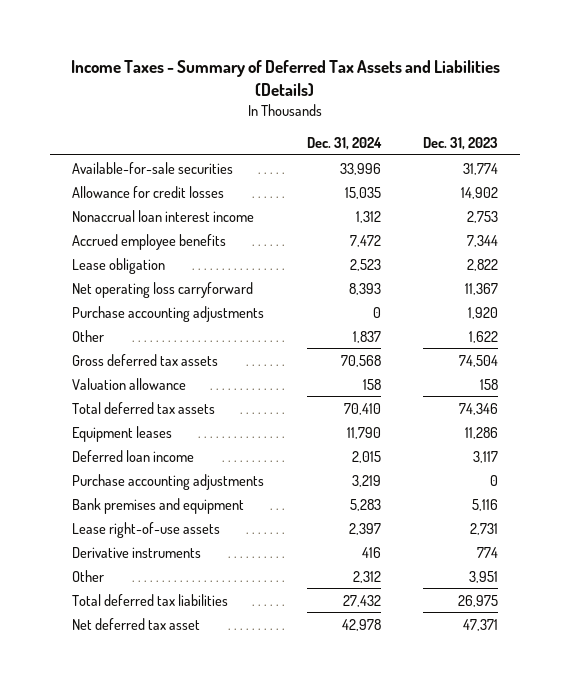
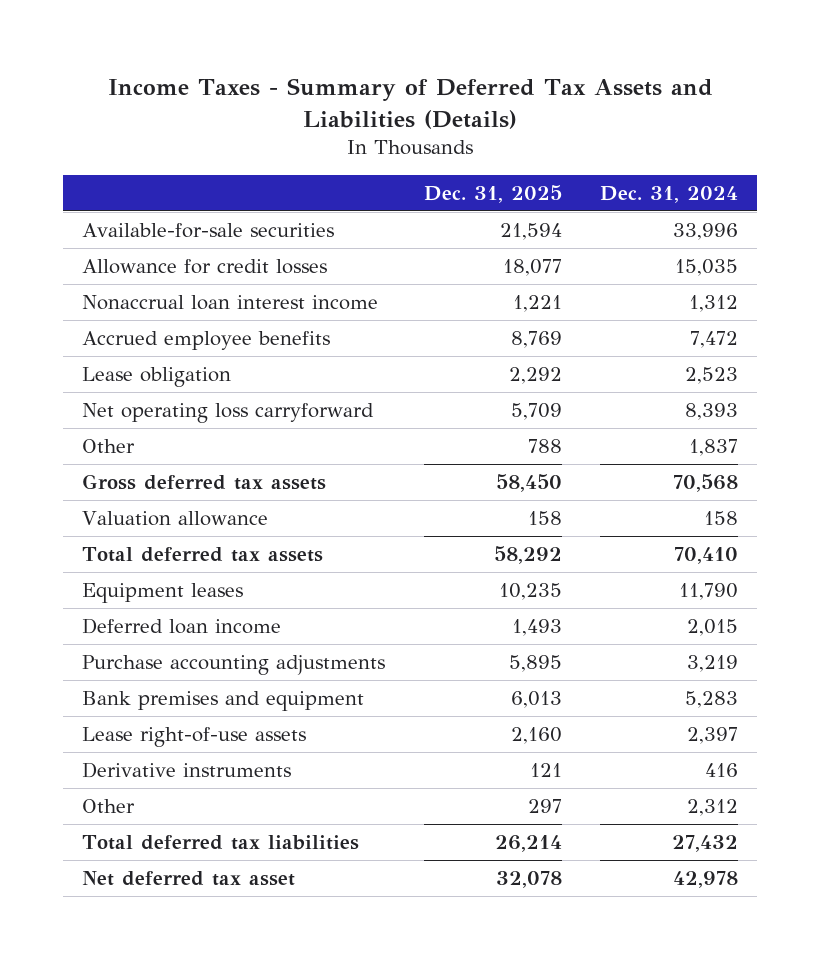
- | Dec. 31, 2024 | Dec. 31, 2023
+ | Dec. 31, 2025 | Dec. 31, 2024
- Purchase accounting adjustments | 0 | 1,920

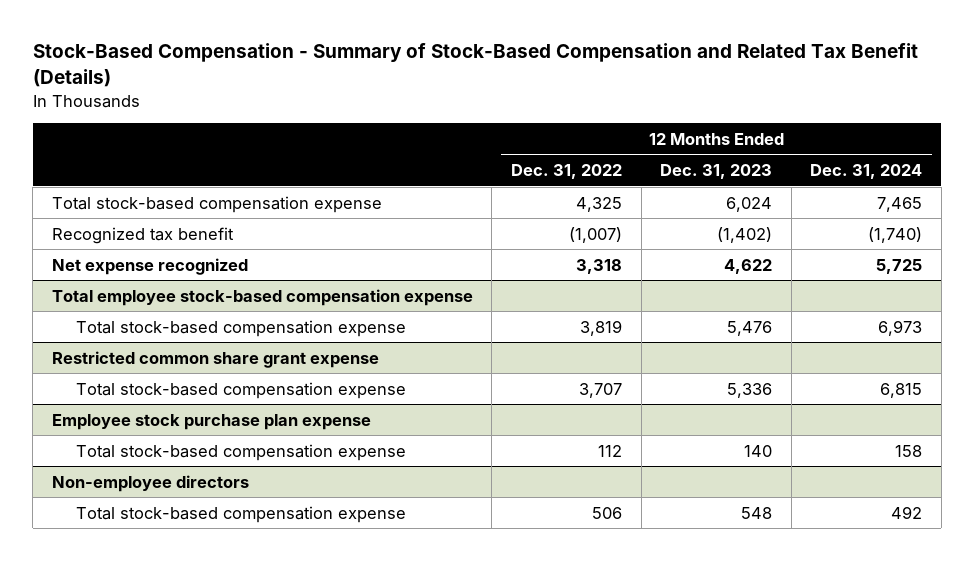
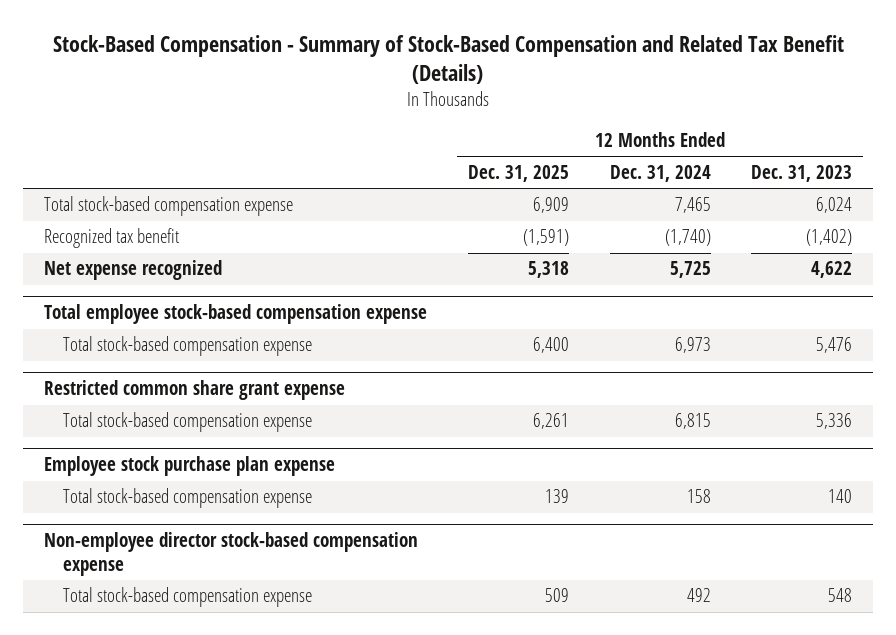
- | 12 Months Ended Dec. 31, 2022 | 12 Months Ended Dec. 31, 2023 | 12 Months Ended Dec. 31, 2024
+ | 12 Months Ended Dec. 31, 2025 | 12 Months Ended Dec. 31, 2024 | 12 Months Ended Dec. 31, 2023
- Non-employee directors
+ Non-employee director stock-based compensation expense

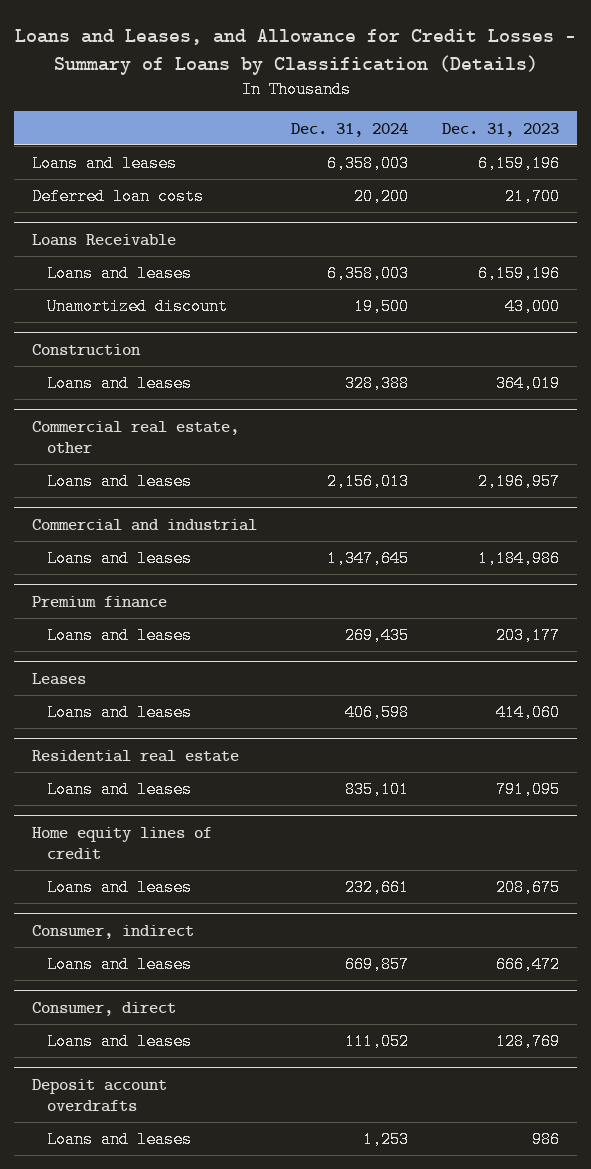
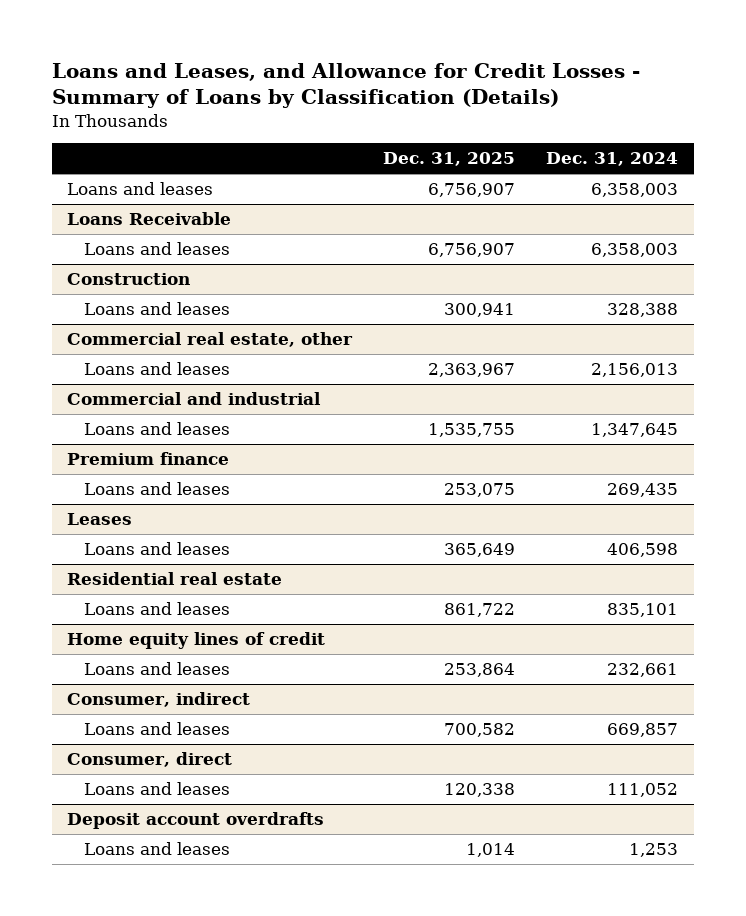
- | Dec. 31, 2024 | Dec. 31, 2023
+ | Dec. 31, 2025 | Dec. 31, 2024
- Deferred loan costs | 20,200 | 21,700
@ Loans Receivable
- Unamortized discount | 19,500 | 43,000

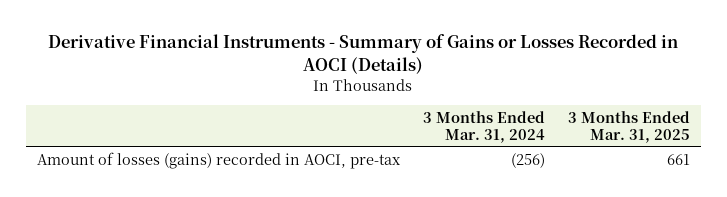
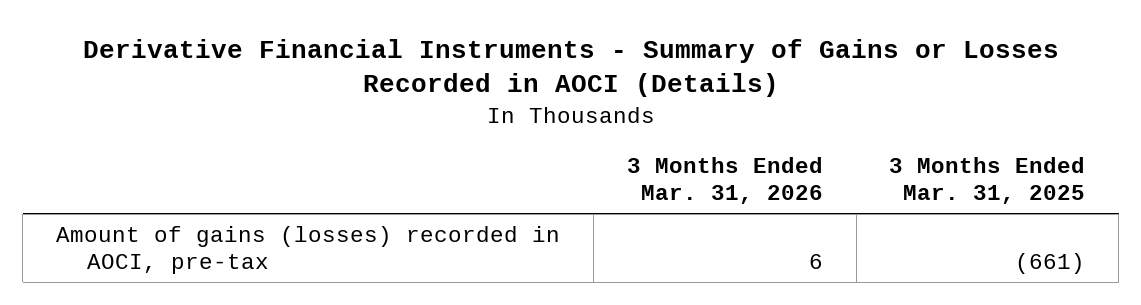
- | 3 Months Ended Mar. 31, 2024 | 3 Months Ended Mar. 31, 2025
+ | 3 Months Ended Mar. 31, 2026 | 3 Months Ended Mar. 31, 2025
- Amount of losses (gains) recorded in AOCI, pre-tax | (256) | 661
+ Amount of gains (losses) recorded in AOCI, pre-tax | 6 | (661)

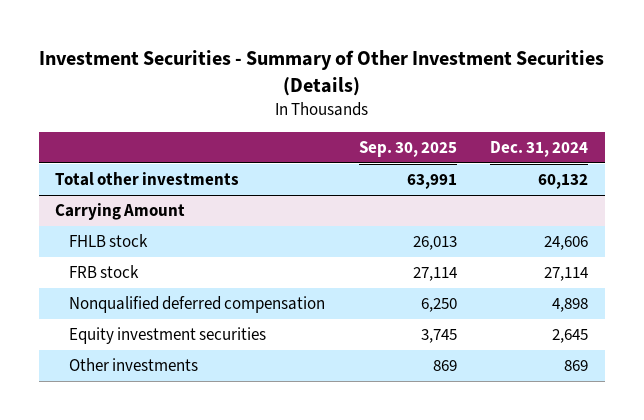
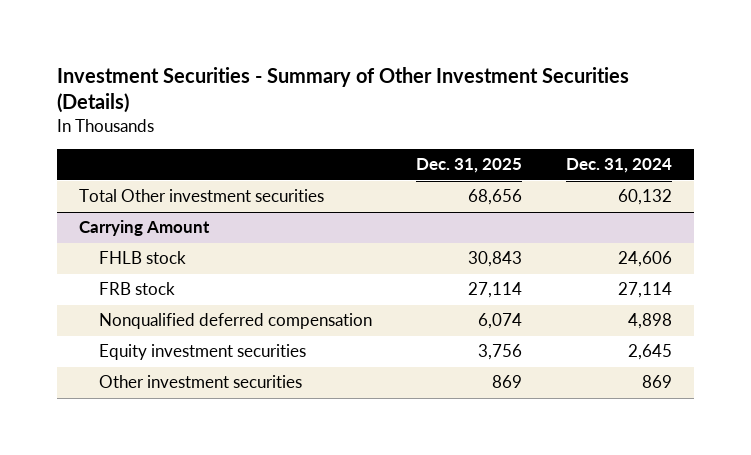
- | Sep. 30, 2025 | Dec. 31, 2024
+ | Dec. 31, 2025 | Dec. 31, 2024
- Total other investments | 63,991 | 60,132
+ Total Other investment securities | 68,656 | 60,132
@ Carrying Amount
- Other investments | 869 | 869
+ Other investment securities | 869 | 869

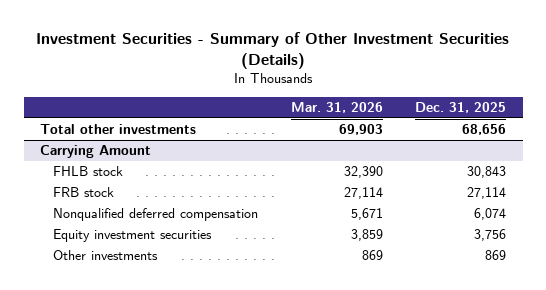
- | Dec. 31, 2025 | Dec. 31, 2024
+ | Mar. 31, 2026 | Dec. 31, 2025
- Total Other investment securities | 68,656 | 60,132
+ Total other investments | 69,903 | 68,656
@ Carrying Amount
- Other investment securities | 869 | 869
+ Other investments | 869 | 869

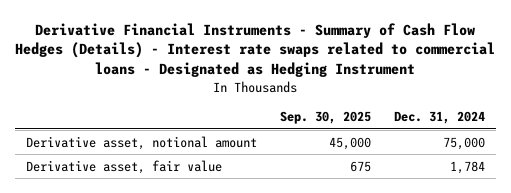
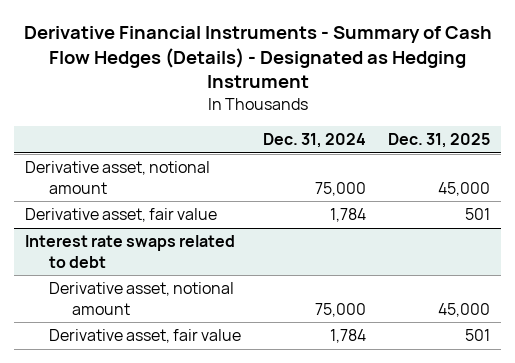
- Derivative Financial Instruments - Summary of Cash Flow Hedges (Details) - Interest rate swaps related to commercial loans - Designated as Hedging Instrument
+ Derivative Financial Instruments - Summary of Cash Flow Hedges (Details) - Designated as Hedging Instrument
- | Sep. 30, 2025 | Dec. 31, 2024
+ | Dec. 31, 2024 | Dec. 31, 2025
+ Interest rate swaps related to debt
+ Derivative asset, notional amount | 75,000 | 45,000
+ Derivative asset, fair value | 1,784 | 501

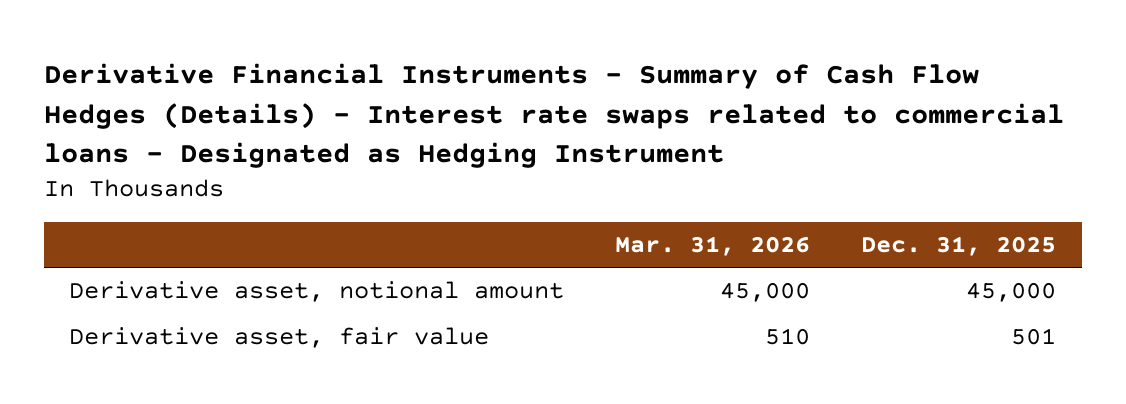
- Derivative Financial Instruments - Summary of Cash Flow Hedges (Details) - Designated as Hedging Instrument
+ Derivative Financial Instruments - Summary of Cash Flow Hedges (Details) - Interest rate swaps related to commercial loans - Designated as Hedging Instrument
- | Dec. 31, 2024 | Dec. 31, 2025
+ | Mar. 31, 2026 | Dec. 31, 2025
- Interest rate swaps related to debt
- Derivative asset, notional amount | 75,000 | 45,000
- Derivative asset, fair value | 1,784 | 501

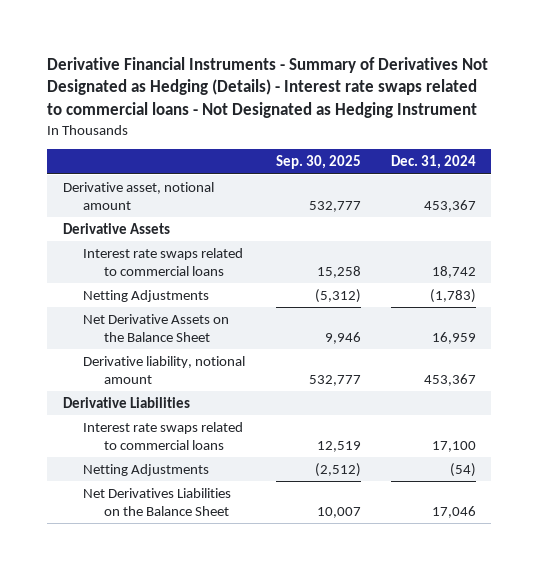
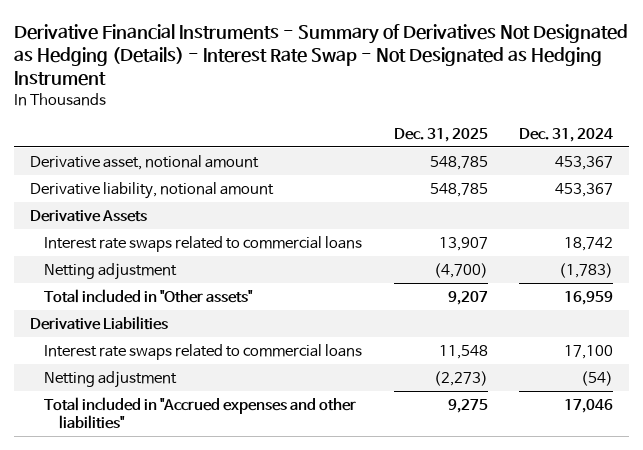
- Derivative Financial Instruments - Summary of Derivatives Not Designated as Hedging (Details) - Interest rate swaps related to commercial loans - Not Designated as Hedging Instrument
+ Derivative Financial Instruments - Summary of Derivatives Not Designated as Hedging (Details) - Interest Rate Swap - Not Designated as Hedging Instrument
- | Sep. 30, 2025 | Dec. 31, 2024
+ | Dec. 31, 2025 | Dec. 31, 2024
moved up: Derivative liability, notional amount | 548,785 | 453,367
- Netting Adjustments | (5,312) | (1,783)
- Net Derivative Assets on the Balance Sheet | 9,946 | 16,959
+ Netting adjustment | (4,700) | (1,783)
+ Total included in "Other assets" | 9,207 | 16,959
- Netting Adjustments | (2,512) | (54)
- Net Derivatives Liabilities on the Balance Sheet | 10,007 | 17,046
+ Netting adjustment | (2,273) | (54)
+ Total included in "Accrued expenses and other liabilities" | 9,275 | 17,046

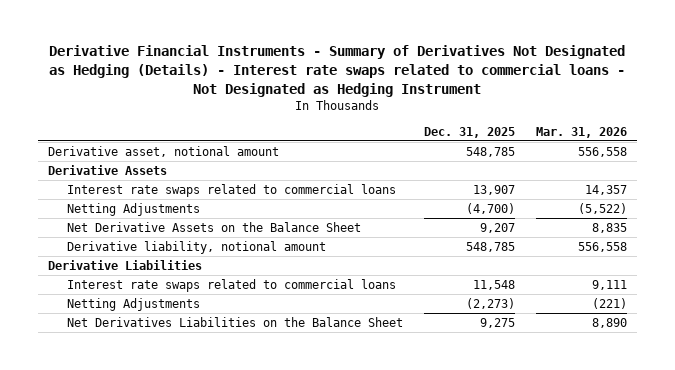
- Derivative Financial Instruments - Summary of Derivatives Not Designated as Hedging (Details) - Interest Rate Swap - Not Designated as Hedging Instrument
+ Derivative Financial Instruments - Summary of Derivatives Not Designated as Hedging (Details) - Interest rate swaps related to commercial loans - Not Designated as Hedging Instrument
- | Dec. 31, 2025 | Dec. 31, 2024
+ | Dec. 31, 2025 | Mar. 31, 2026
- Netting adjustment | (4,700) | (1,783)
- Total included in "Other assets" | 9,207 | 16,959
+ Netting Adjustments | (4,700) | (5,522)
+ Net Derivative Assets on the Balance Sheet | 9,207 | 8,835
moved down: Derivative liability, notional amount | 548,785 | 556,558
- Netting adjustment | (2,273) | (54)
- Total included in "Accrued expenses and other liabilities" | 9,275 | 17,046
+ Netting Adjustments | (2,273) | (221)
+ Net Derivatives Liabilities on the Balance Sheet | 9,275 | 8,890

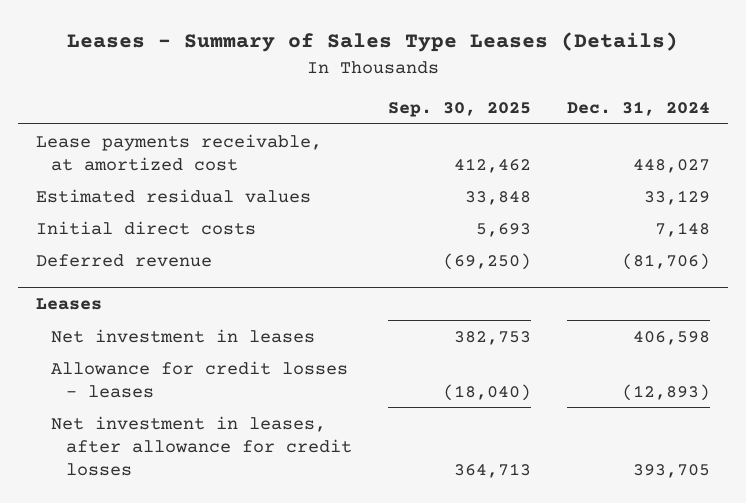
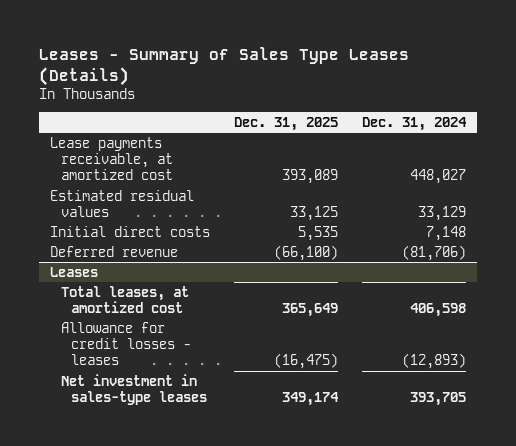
- | Sep. 30, 2025 | Dec. 31, 2024
+ | Dec. 31, 2025 | Dec. 31, 2024
@ Leases
- Net investment in leases | 382,753 | 406,598
+ Total leases, at amortized cost | 365,649 | 406,598
- Net investment in leases, after allowance for credit losses | 364,713 | 393,705
+ Net investment in sales-type leases | 349,174 | 393,705

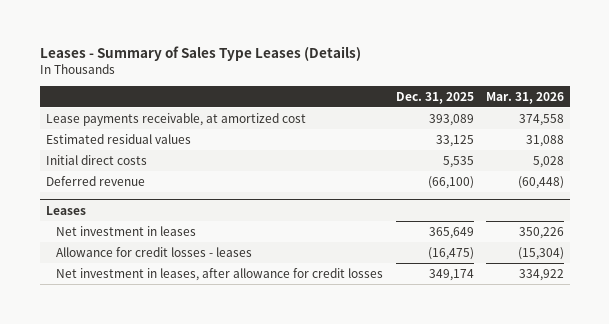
- | Dec. 31, 2025 | Dec. 31, 2024
+ | Dec. 31, 2025 | Mar. 31, 2026
@ Leases
- Total leases, at amortized cost | 365,649 | 406,598
+ Net investment in leases | 365,649 | 350,226
- Net investment in sales-type leases | 349,174 | 393,705
+ Net investment in leases, after allowance for credit losses | 349,174 | 334,922

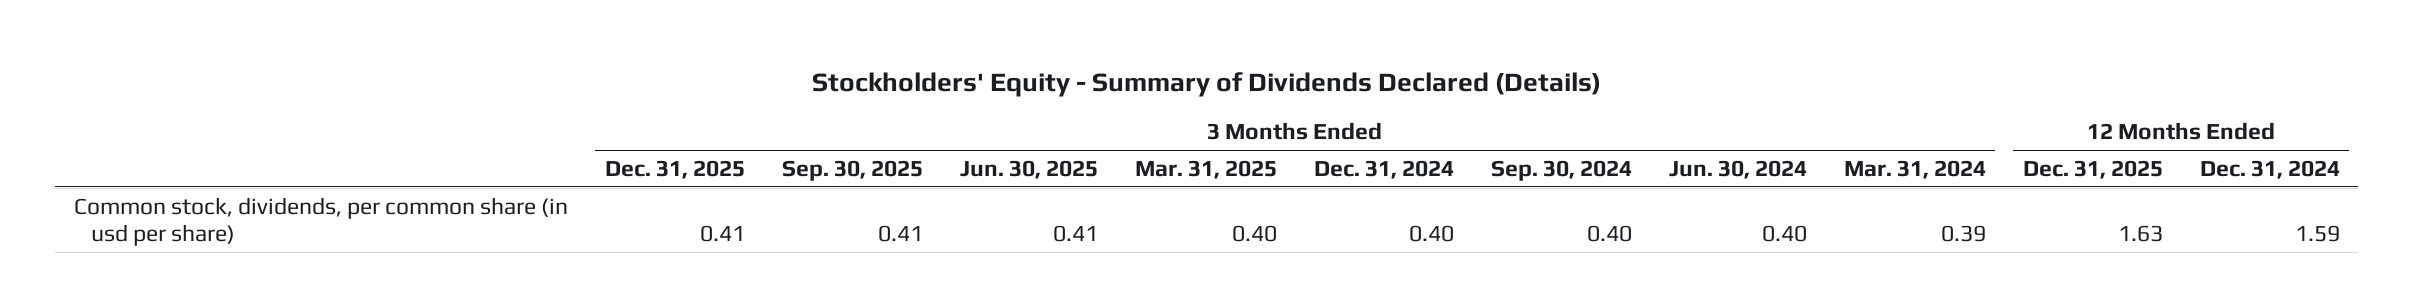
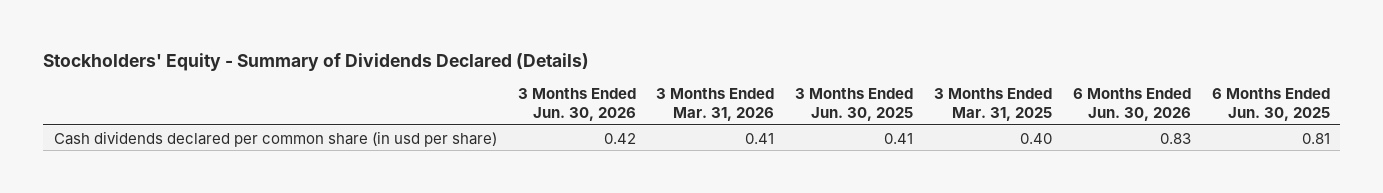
- | 3 Months Ended Dec. 31, 2025 | 3 Months Ended Sep. 30, 2025 | 3 Months Ended Jun. 30, 2025 | 3 Months Ended Mar. 31, 2025 | 3 Months Ended Dec. 31, 2024 | 3 Months Ended Sep. 30, 2024 | 3 Months Ended Jun. 30, 2024 | 3 Months Ended Mar. 31, 2024 | 12 Months Ended Dec. 31, 2025 | 12 Months Ended Dec. 31, 2024
+ | 3 Months Ended Jun. 30, 2026 | 3 Months Ended Mar. 31, 2026 | 3 Months Ended Jun. 30, 2025 | 3 Months Ended Mar. 31, 2025 | 6 Months Ended Jun. 30, 2026 | 6 Months Ended Jun. 30, 2025
- Common stock, dividends, per common share (in usd per share) | 0.41 | 0.41 | 0.41 | 0.40 | 0.40 | 0.40 | 0.40 | 0.39 | 1.63 | 1.59
+ Cash dividends declared per common share (in usd per share) | 0.42 | 0.41 | 0.41 | 0.40 | 0.83 | 0.81

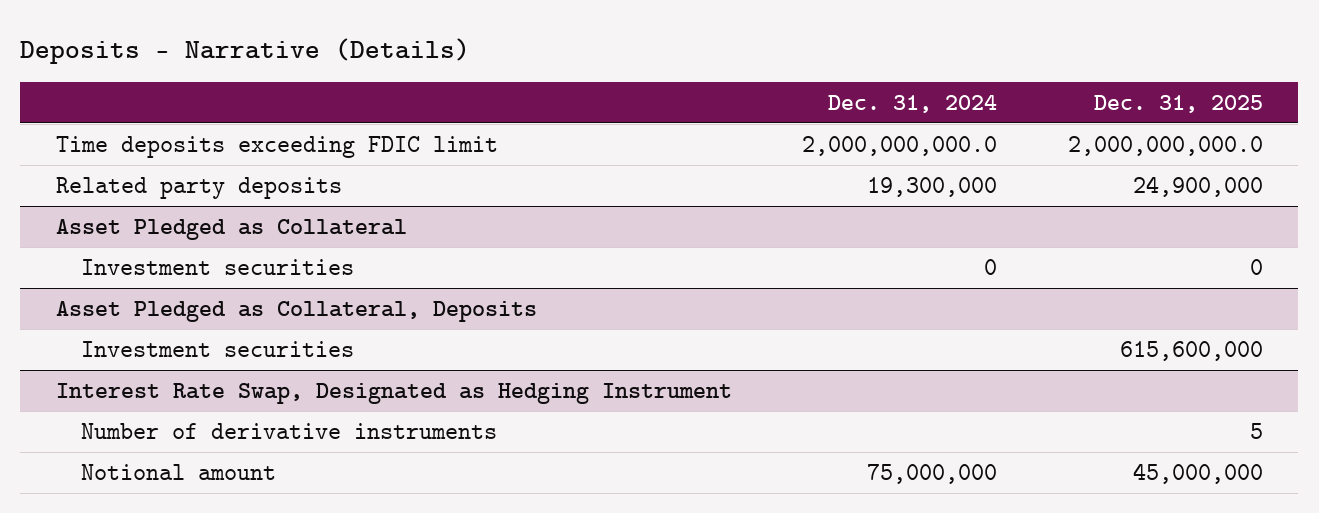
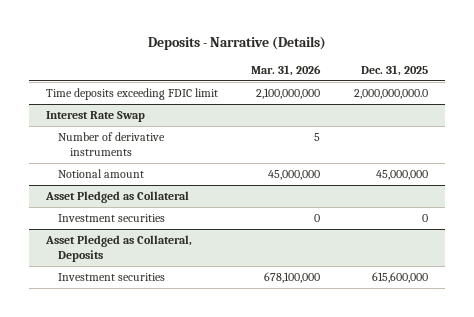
- | Dec. 31, 2024 | Dec. 31, 2025
+ | Mar. 31, 2026 | Dec. 31, 2025
- Related party deposits | 19,300,000 | 24,900,000
+ Interest Rate Swap
+ Number of derivative instruments | 5 |
+ Notional amount | 45,000,000 | 45,000,000
- Interest Rate Swap, Designated as Hedging Instrument
- Number of derivative instruments | | 5
- Notional amount | 75,000,000 | 45,000,000

